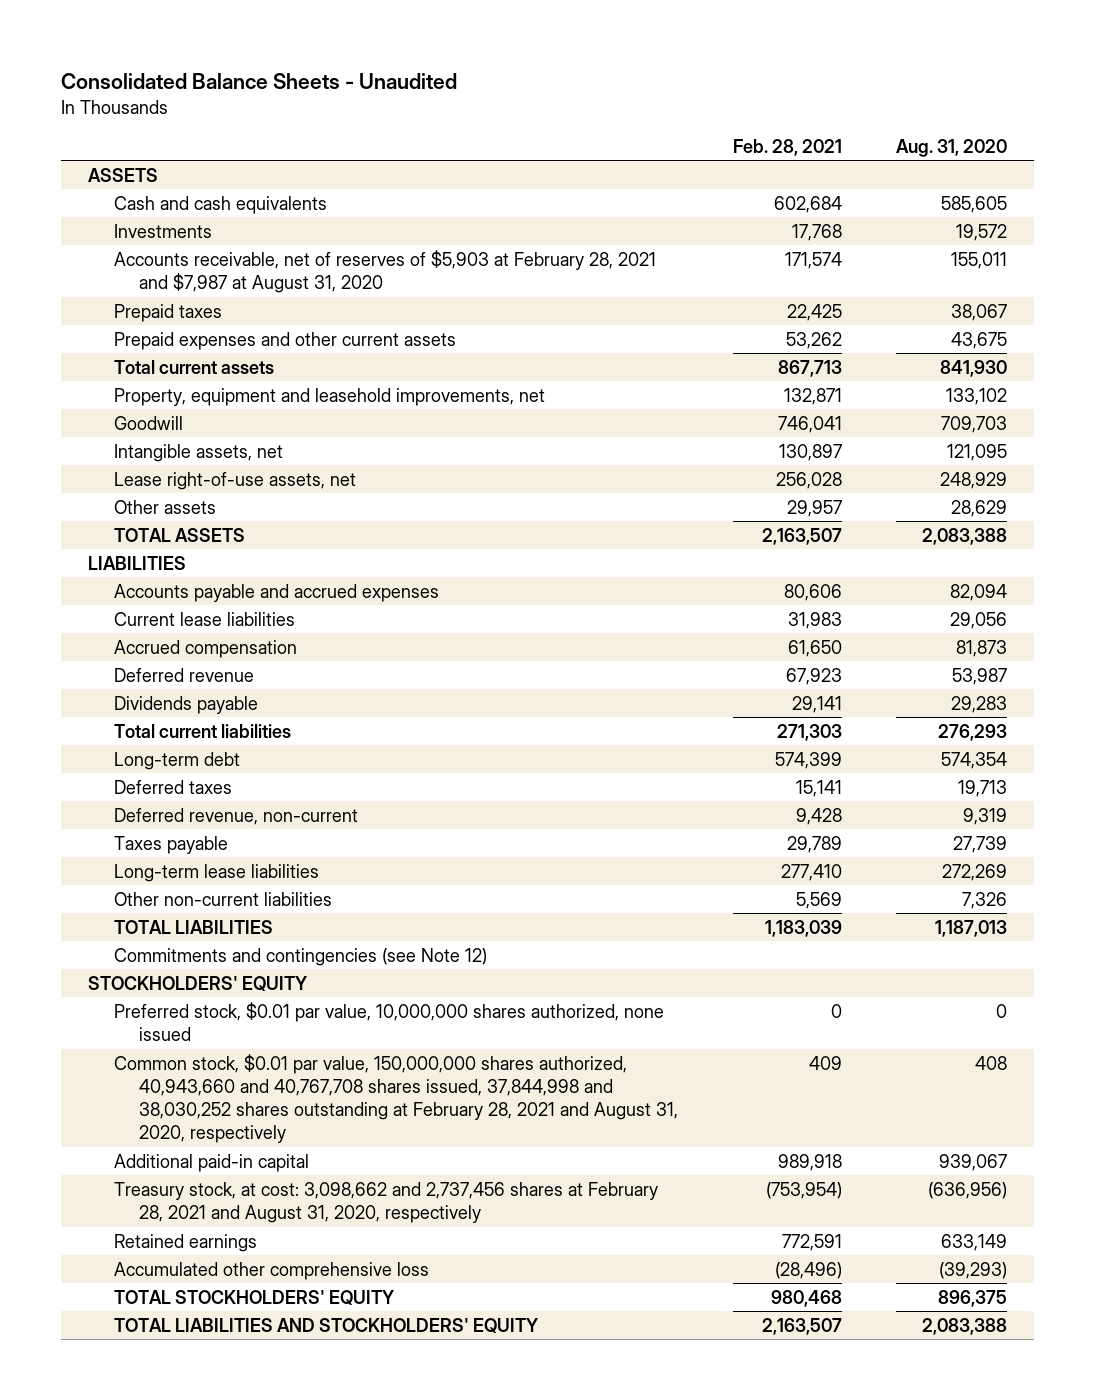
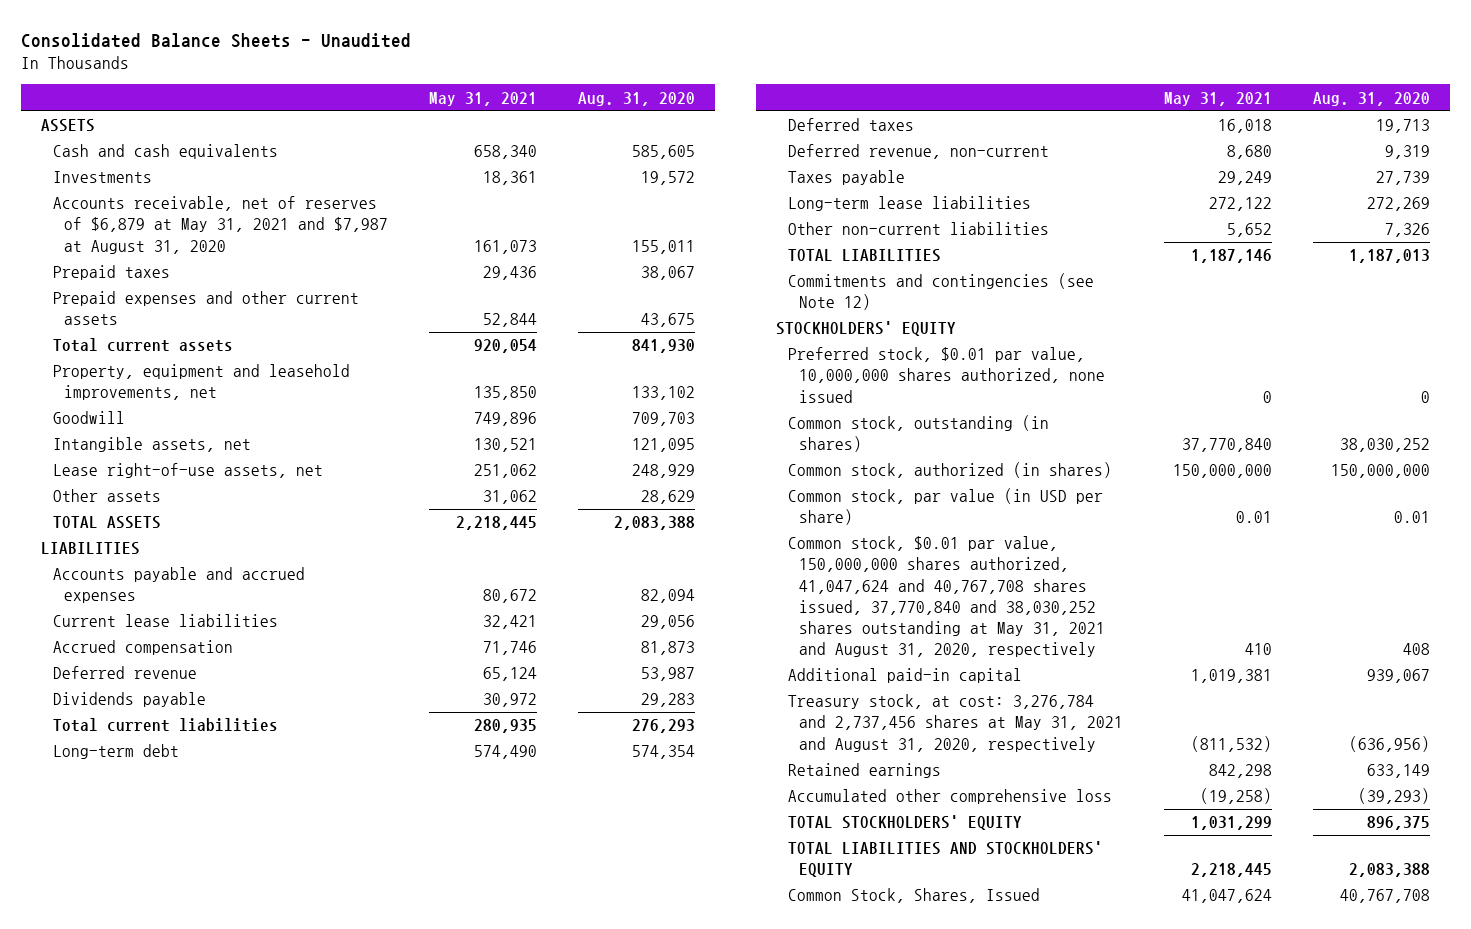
- | Feb. 28, 2021 | Aug. 31, 2020
+ | May 31, 2021 | Aug. 31, 2020
- Accounts receivable, net of reserves of $5,903 at February 28, 2021 and $7,987 at August 31, 2020 | 171,574 | 155,011
+ Accounts receivable, net of reserves of $6,879 at May 31, 2021 and $7,987 at August 31, 2020 | 161,073 | 155,011
- Common stock, $0.01 par value, 150,000,000 shares authorized, 40,943,660 and 40,767,708 shares issued, 37,844,998 and 38,030,252 shares outstanding at February 28, 2021 and August 31, 2020, respectively | 409 | 408
+ Common stock, outstanding (in shares) | 37,770,840 | 38,030,252
+ Common stock, authorized (in shares) | 150,000,000 | 150,000,000
+ Common stock, par value (in USD per share) | 0.01 | 0.01
+ Common stock, $0.01 par value, 150,000,000 shares authorized, 41,047,624 and 40,767,708 shares issued, 37,770,840 and 38,030,252 shares outstanding at May 31, 2021 and August 31, 2020, respectively | 410 | 408
- Treasury stock, at cost: 3,098,662 and 2,737,456 shares at February 28, 2021 and August 31, 2020, respectively | (753,954) | (636,956)
+ Treasury stock, at cost: 3,276,784 and 2,737,456 shares at May 31, 2021 and August 31, 2020, respectively | (811,532) | (636,956)
+ Common Stock, Shares, Issued | 41,047,624 | 40,767,708

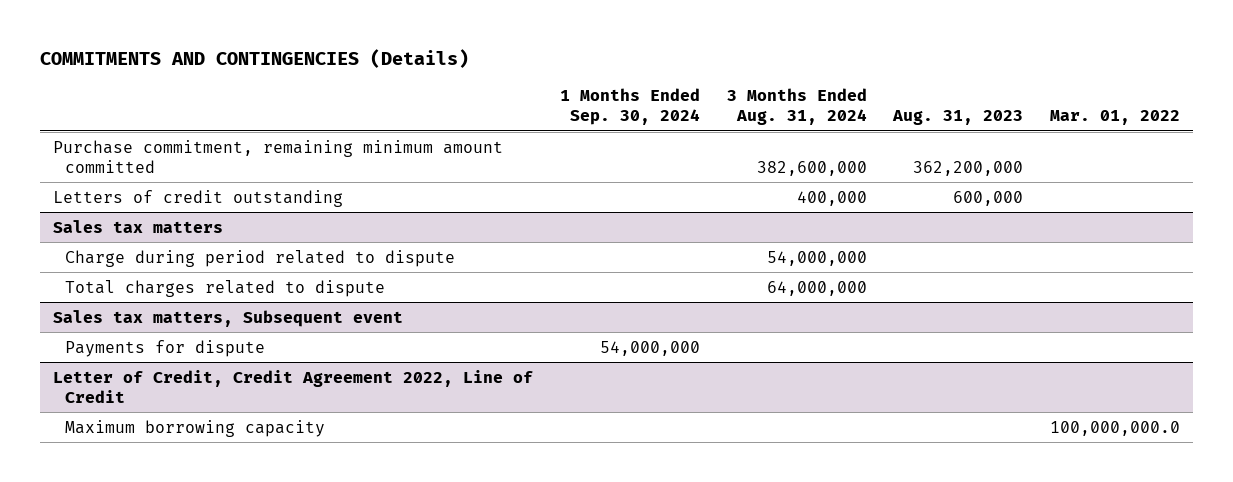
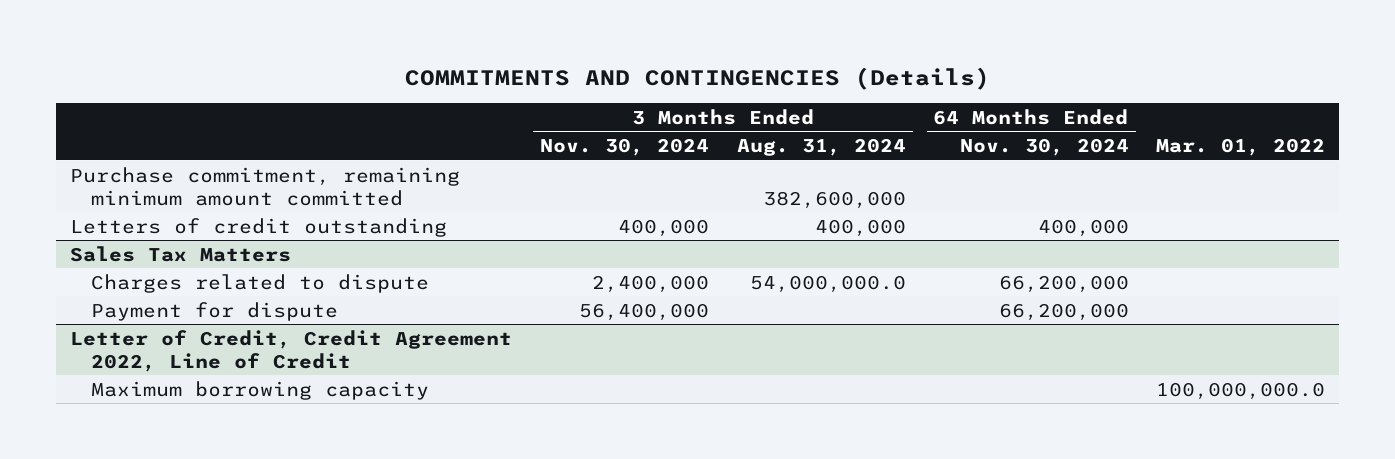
- | 1 Months Ended Sep. 30, 2024 | 3 Months Ended Aug. 31, 2024 | Aug. 31, 2023 | Mar. 01, 2022
+ | 3 Months Ended Nov. 30, 2024 | 3 Months Ended Aug. 31, 2024 | 64 Months Ended Nov. 30, 2024 | Mar. 01, 2022
- Sales tax matters
- Charge during period related to dispute | | 54,000,000 | |
- Total charges related to dispute | | 64,000,000 | |
- Sales tax matters, Subsequent event
- Payments for dispute | 54,000,000 | | |
+ Sales Tax Matters
+ Charges related to dispute | 2,400,000 | 54,000,000.0 | 66,200,000 |
+ Payment for dispute | 56,400,000 | | 66,200,000 |

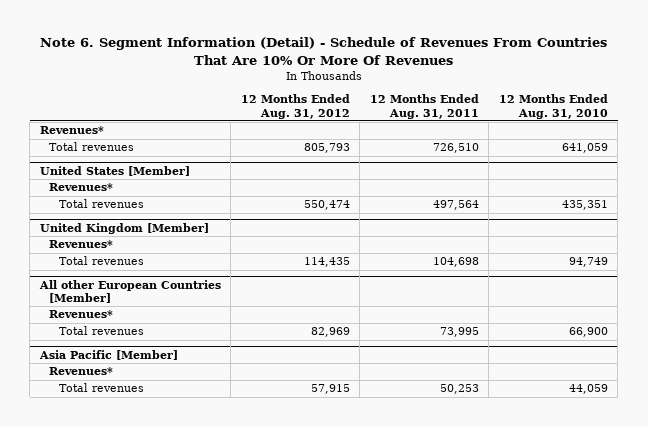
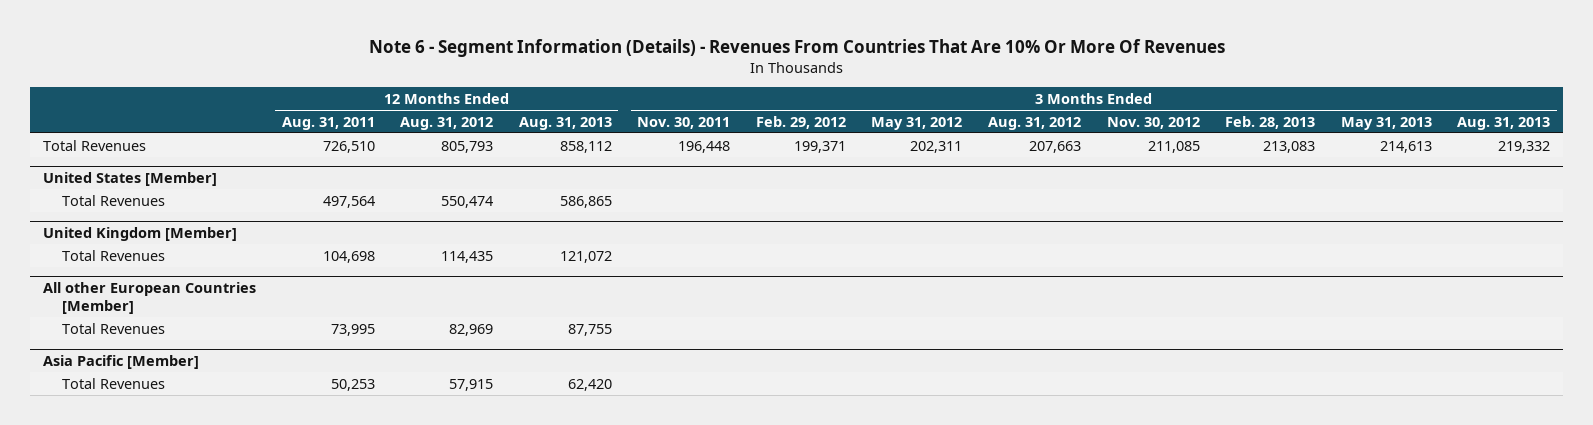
- Note 6. Segment Information (Detail) - Schedule of Revenues From Countries That Are 10% Or More Of Revenues
+ Note 6 - Segment Information (Details) - Revenues From Countries That Are 10% Or More Of Revenues
- | 12 Months Ended Aug. 31, 2012 | 12 Months Ended Aug. 31, 2011 | 12 Months Ended Aug. 31, 2010
+ | 12 Months Ended Aug. 31, 2011 | 12 Months Ended Aug. 31, 2012 | 12 Months Ended Aug. 31, 2013 | 3 Months Ended Nov. 30, 2011 | 3 Months Ended Feb. 29, 2012 | 3 Months Ended May 31, 2012 | 3 Months Ended Aug. 31, 2012 | 3 Months Ended Nov. 30, 2012 | 3 Months Ended Feb. 28, 2013 | 3 Months Ended May 31, 2013 | 3 Months Ended Aug. 31, 2013
- Revenues*
- Total revenues | 805,793 | 726,510 | 641,059
+ Total Revenues | 726,510 | 805,793 | 858,112 | 196,448 | 199,371 | 202,311 | 207,663 | 211,085 | 213,083 | 214,613 | 219,332
@ United States [Member]
- Revenues*
- Total revenues | 550,474 | 497,564 | 435,351
+ Total Revenues | 497,564 | 550,474 | 586,865 | | | | | | | |
@ United Kingdom [Member]
- Revenues*
- Total revenues | 114,435 | 104,698 | 94,749
+ Total Revenues | 104,698 | 114,435 | 121,072 | | | | | | | |
@ All other European Countries [Member]
- Revenues*
- Total revenues | 82,969 | 73,995 | 66,900
+ Total Revenues | 73,995 | 82,969 | 87,755 | | | | | | | |
@ Asia Pacific [Member]
- Revenues*
- Total revenues | 57,915 | 50,253 | 44,059
+ Total Revenues | 50,253 | 57,915 | 62,420 | | | | | | | |

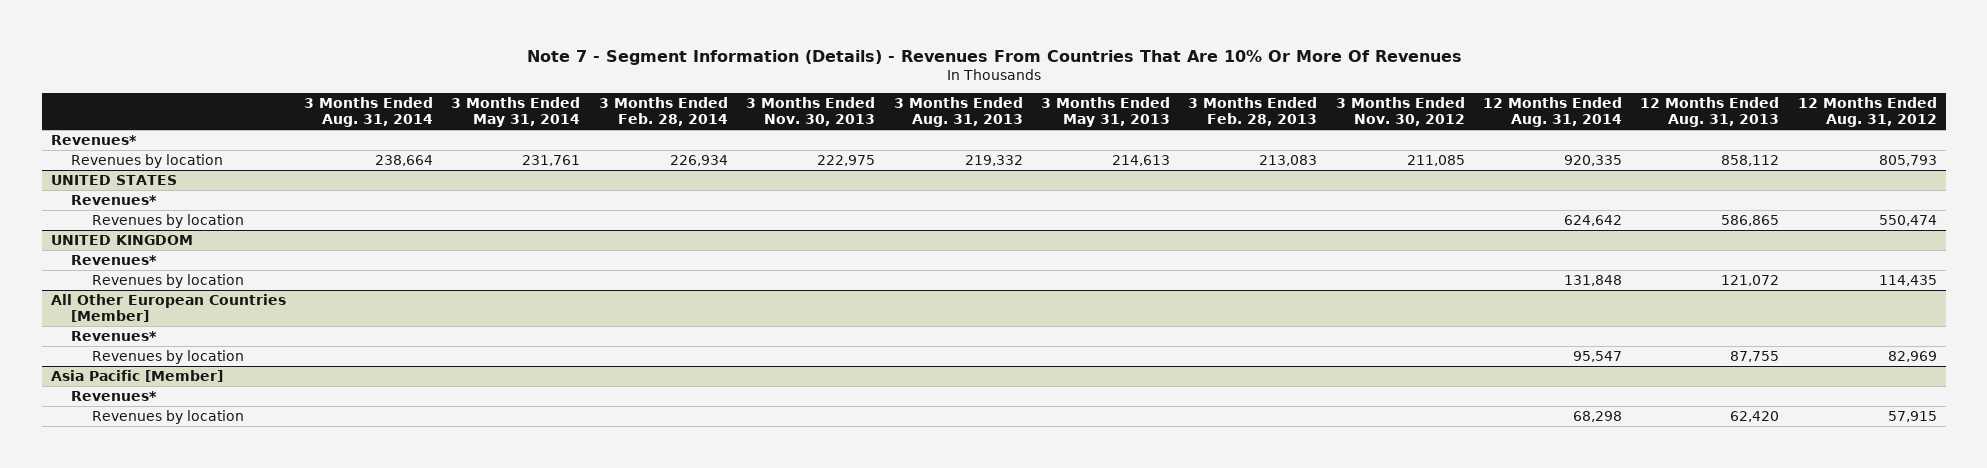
- Note 6 - Segment Information (Details) - Revenues From Countries That Are 10% Or More Of Revenues
+ Note 7 - Segment Information (Details) - Revenues From Countries That Are 10% Or More Of Revenues
- | 12 Months Ended Aug. 31, 2011 | 12 Months Ended Aug. 31, 2012 | 12 Months Ended Aug. 31, 2013 | 3 Months Ended Nov. 30, 2011 | 3 Months Ended Feb. 29, 2012 | 3 Months Ended May 31, 2012 | 3 Months Ended Aug. 31, 2012 | 3 Months Ended Nov. 30, 2012 | 3 Months Ended Feb. 28, 2013 | 3 Months Ended May 31, 2013 | 3 Months Ended Aug. 31, 2013
+ | 3 Months Ended Aug. 31, 2014 | 3 Months Ended May 31, 2014 | 3 Months Ended Feb. 28, 2014 | 3 Months Ended Nov. 30, 2013 | 3 Months Ended Aug. 31, 2013 | 3 Months Ended May 31, 2013 | 3 Months Ended Feb. 28, 2013 | 3 Months Ended Nov. 30, 2012 | 12 Months Ended Aug. 31, 2014 | 12 Months Ended Aug. 31, 2013 | 12 Months Ended Aug. 31, 2012
- Total Revenues | 726,510 | 805,793 | 858,112 | 196,448 | 199,371 | 202,311 | 207,663 | 211,085 | 213,083 | 214,613 | 219,332
- United States [Member]
- Total Revenues | 497,564 | 550,474 | 586,865 | | | | | | | |
- United Kingdom [Member]
- Total Revenues | 104,698 | 114,435 | 121,072 | | | | | | | |
- All other European Countries [Member]
- Total Revenues | 73,995 | 82,969 | 87,755 | | | | | | | |
+ Revenues*
+ Revenues by location | 238,664 | 231,761 | 226,934 | 222,975 | 219,332 | 214,613 | 213,083 | 211,085 | 920,335 | 858,112 | 805,793
+ UNITED STATES
+ Revenues*
+ Revenues by location | | | | | | | | | 624,642 | 586,865 | 550,474
+ UNITED KINGDOM
+ Revenues*
+ Revenues by location | | | | | | | | | 131,848 | 121,072 | 114,435
+ All Other European Countries [Member]
+ Revenues*
+ Revenues by location | | | | | | | | | 95,547 | 87,755 | 82,969
@ Asia Pacific [Member]
- Total Revenues | 50,253 | 57,915 | 62,420 | | | | | | | |
+ Revenues*
+ Revenues by location | | | | | | | | | 68,298 | 62,420 | 57,915

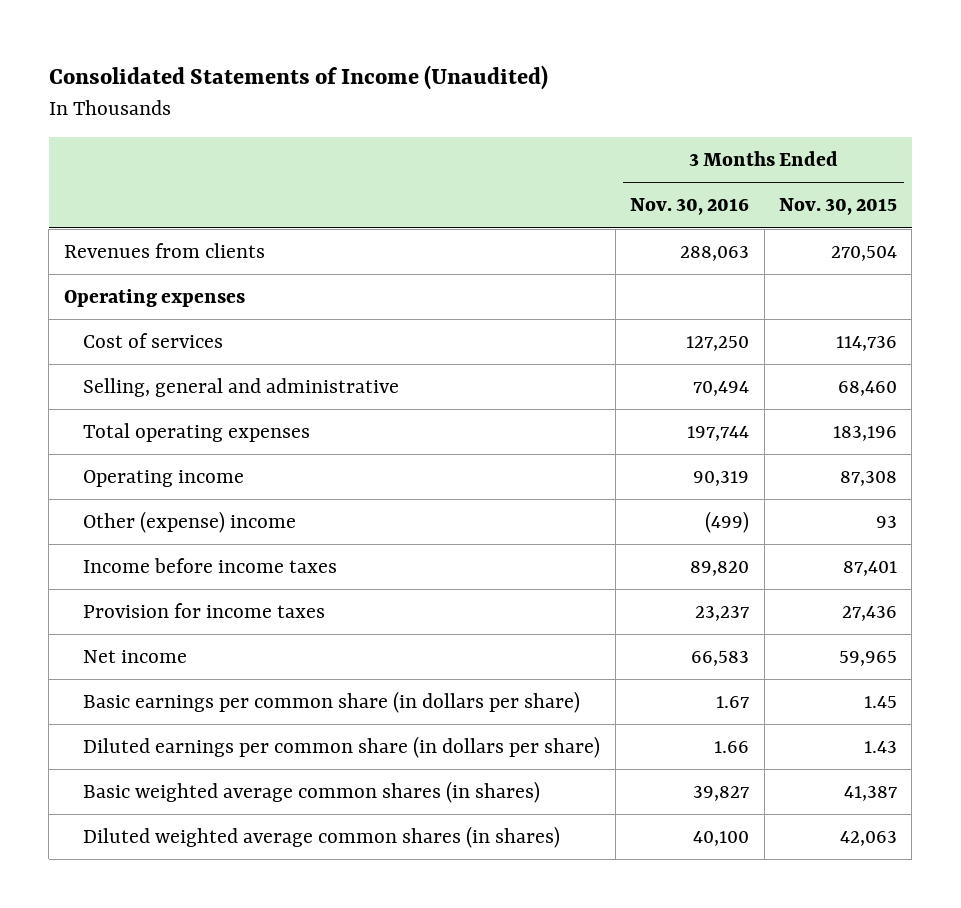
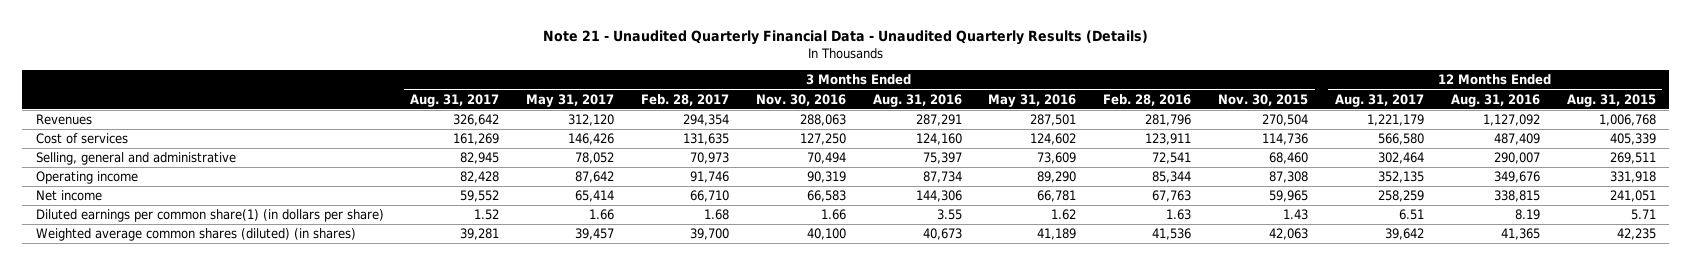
- Consolidated Statements of Income (Unaudited)
+ Note 21 - Unaudited Quarterly Financial Data - Unaudited Quarterly Results (Details)
- | 3 Months Ended Nov. 30, 2016 | 3 Months Ended Nov. 30, 2015
+ | 3 Months Ended Aug. 31, 2017 | 3 Months Ended May 31, 2017 | 3 Months Ended Feb. 28, 2017 | 3 Months Ended Nov. 30, 2016 | 3 Months Ended Aug. 31, 2016 | 3 Months Ended May 31, 2016 | 3 Months Ended Feb. 28, 2016 | 3 Months Ended Nov. 30, 2015 | 12 Months Ended Aug. 31, 2017 | 12 Months Ended Aug. 31, 2016 | 12 Months Ended Aug. 31, 2015
- Revenues from clients | 288,063 | 270,504
- Operating expenses
+ Revenues | 326,642 | 312,120 | 294,354 | 288,063 | 287,291 | 287,501 | 281,796 | 270,504 | 1,221,179 | 1,127,092 | 1,006,768
- Total operating expenses | 197,744 | 183,196
- Other (expense) income | (499) | 93
- Income before income taxes | 89,820 | 87,401
- Provision for income taxes | 23,237 | 27,436
- Basic earnings per common share (in dollars per share) | 1.67 | 1.45
- Diluted earnings per common share (in dollars per share) | 1.66 | 1.43
- Basic weighted average common shares (in shares) | 39,827 | 41,387
- Diluted weighted average common shares (in shares) | 40,100 | 42,063
+ Diluted earnings per common share(1) (in dollars per share) | 1.52 | 1.66 | 1.68 | 1.66 | 3.55 | 1.62 | 1.63 | 1.43 | 6.51 | 8.19 | 5.71
+ Weighted average common shares (diluted) (in shares) | 39,281 | 39,457 | 39,700 | 40,100 | 40,673 | 41,189 | 41,536 | 42,063 | 39,642 | 41,365 | 42,235

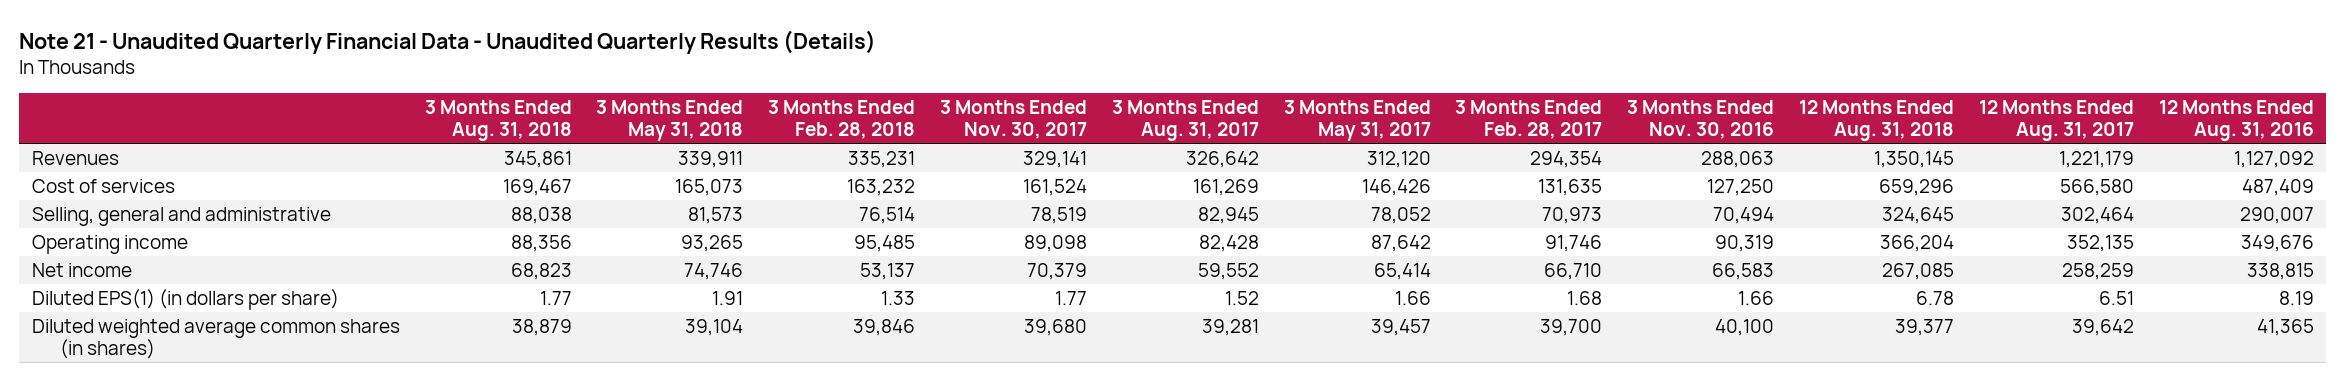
- | 3 Months Ended Aug. 31, 2017 | 3 Months Ended May 31, 2017 | 3 Months Ended Feb. 28, 2017 | 3 Months Ended Nov. 30, 2016 | 3 Months Ended Aug. 31, 2016 | 3 Months Ended May 31, 2016 | 3 Months Ended Feb. 28, 2016 | 3 Months Ended Nov. 30, 2015 | 12 Months Ended Aug. 31, 2017 | 12 Months Ended Aug. 31, 2016 | 12 Months Ended Aug. 31, 2015
+ | 3 Months Ended Aug. 31, 2018 | 3 Months Ended May 31, 2018 | 3 Months Ended Feb. 28, 2018 | 3 Months Ended Nov. 30, 2017 | 3 Months Ended Aug. 31, 2017 | 3 Months Ended May 31, 2017 | 3 Months Ended Feb. 28, 2017 | 3 Months Ended Nov. 30, 2016 | 12 Months Ended Aug. 31, 2018 | 12 Months Ended Aug. 31, 2017 | 12 Months Ended Aug. 31, 2016
- Diluted earnings per common share(1) (in dollars per share) | 1.52 | 1.66 | 1.68 | 1.66 | 3.55 | 1.62 | 1.63 | 1.43 | 6.51 | 8.19 | 5.71
- Weighted average common shares (diluted) (in shares) | 39,281 | 39,457 | 39,700 | 40,100 | 40,673 | 41,189 | 41,536 | 42,063 | 39,642 | 41,365 | 42,235
+ Diluted EPS(1) (in dollars per share) | 1.77 | 1.91 | 1.33 | 1.77 | 1.52 | 1.66 | 1.68 | 1.66 | 6.78 | 6.51 | 8.19
+ Diluted weighted average common shares (in shares) | 38,879 | 39,104 | 39,846 | 39,680 | 39,281 | 39,457 | 39,700 | 40,100 | 39,377 | 39,642 | 41,365

